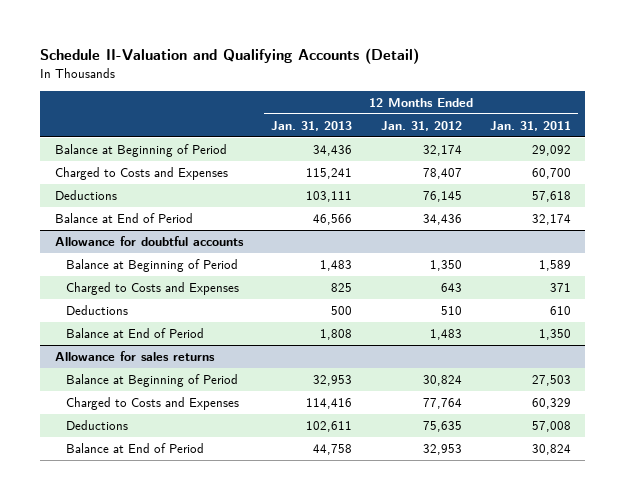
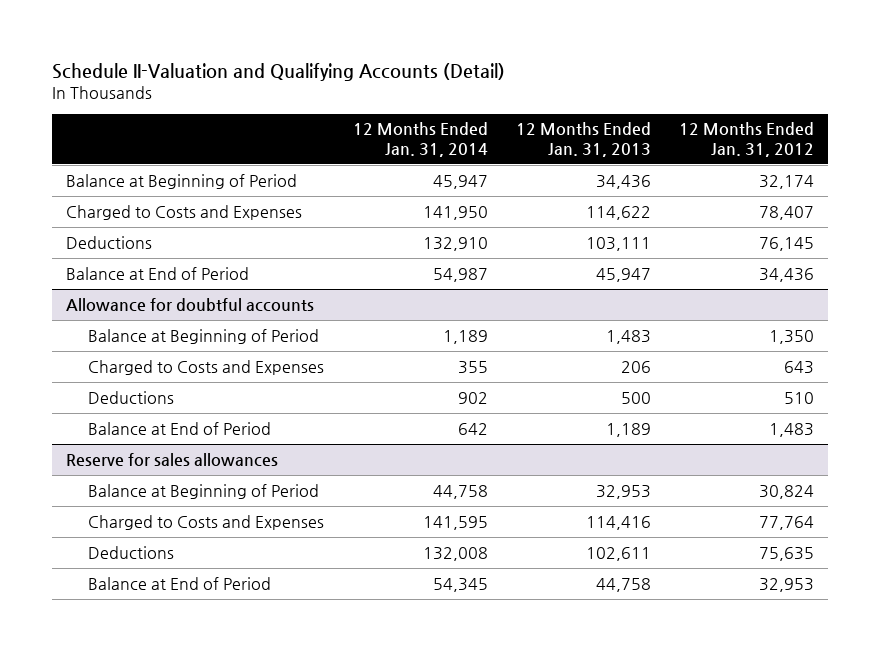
- | 12 Months Ended Jan. 31, 2013 | 12 Months Ended Jan. 31, 2012 | 12 Months Ended Jan. 31, 2011
+ | 12 Months Ended Jan. 31, 2014 | 12 Months Ended Jan. 31, 2013 | 12 Months Ended Jan. 31, 2012
- Charged to Costs and Expenses | 115,241 | 78,407 | 60,700
+ Charged to Costs and Expenses | 141,950 | 114,622 | 78,407
- Balance at End of Period | 46,566 | 34,436 | 32,174
+ Balance at End of Period | 54,987 | 45,947 | 34,436
@ Allowance for doubtful accounts
- Charged to Costs and Expenses | 825 | 643 | 371
+ Charged to Costs and Expenses | 355 | 206 | 643
- Balance at End of Period | 1,808 | 1,483 | 1,350
- Allowance for sales returns
@ Allowance for doubtful accounts
+ Balance at End of Period | 642 | 1,189 | 1,483
+ Reserve for sales allowances

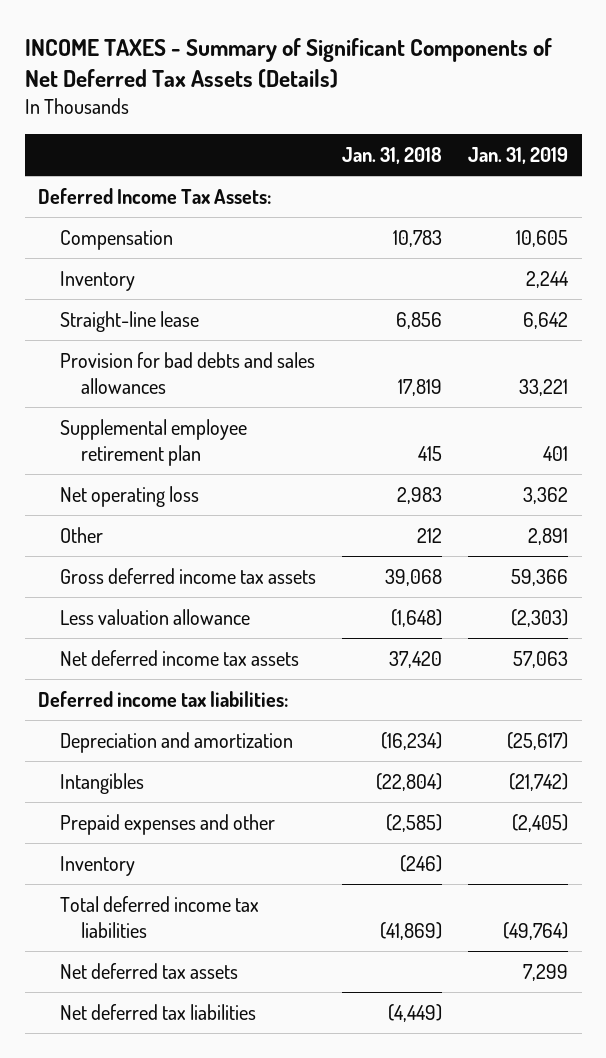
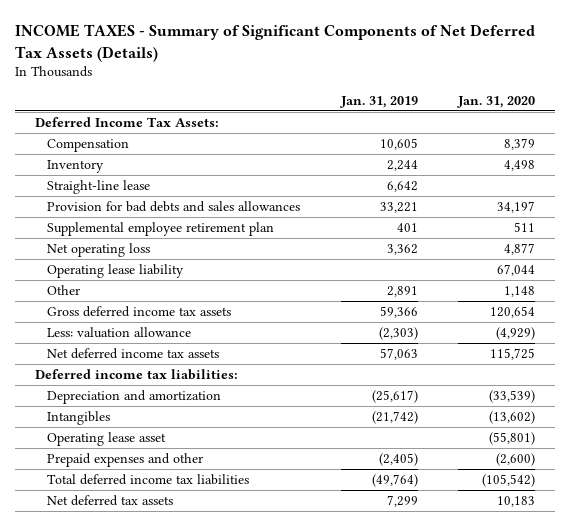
- | Jan. 31, 2018 | Jan. 31, 2019
+ | Jan. 31, 2019 | Jan. 31, 2020
+ Operating lease liability | | 67,044
- Less valuation allowance | (1,648) | (2,303)
+ Less: valuation allowance | (2,303) | (4,929)
+ Operating lease asset | | (55,801)
- Inventory | (246) |
- Net deferred tax liabilities | (4,449) |

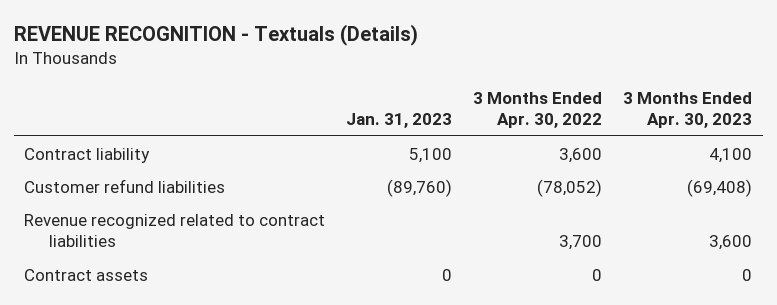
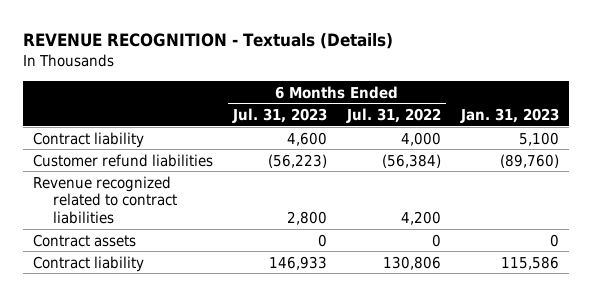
- | Jan. 31, 2023 | 3 Months Ended Apr. 30, 2022 | 3 Months Ended Apr. 30, 2023
+ | 6 Months Ended Jul. 31, 2023 | 6 Months Ended Jul. 31, 2022 | Jan. 31, 2023
+ Contract liability | 146,933 | 130,806 | 115,586

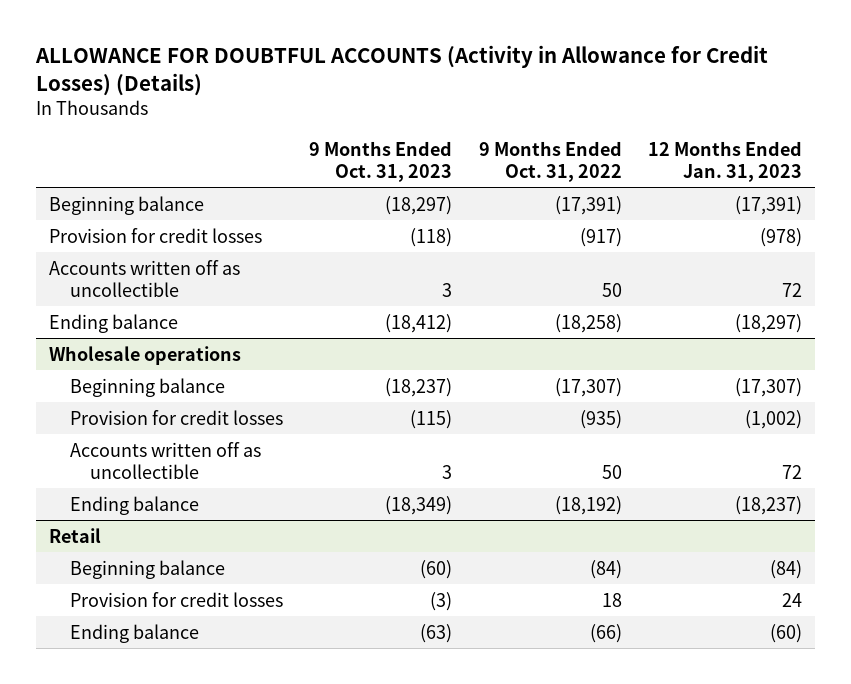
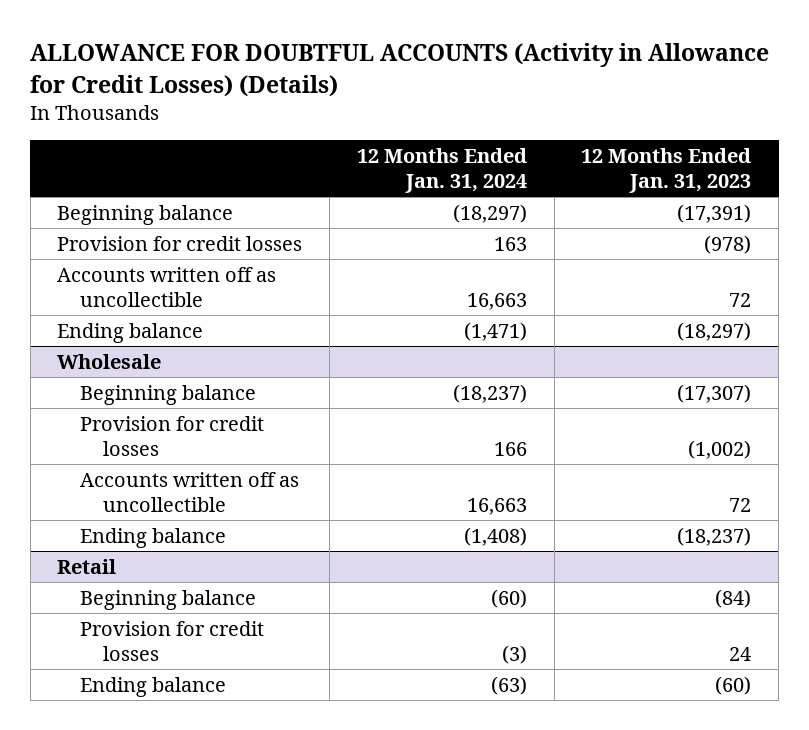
- | 9 Months Ended Oct. 31, 2023 | 9 Months Ended Oct. 31, 2022 | 12 Months Ended Jan. 31, 2023
+ | 12 Months Ended Jan. 31, 2024 | 12 Months Ended Jan. 31, 2023
- Wholesale operations
+ Wholesale

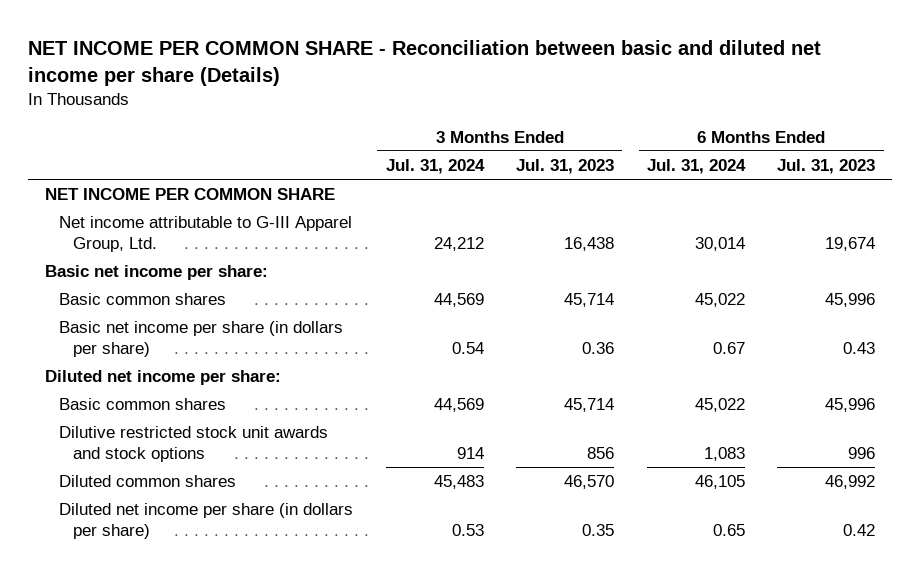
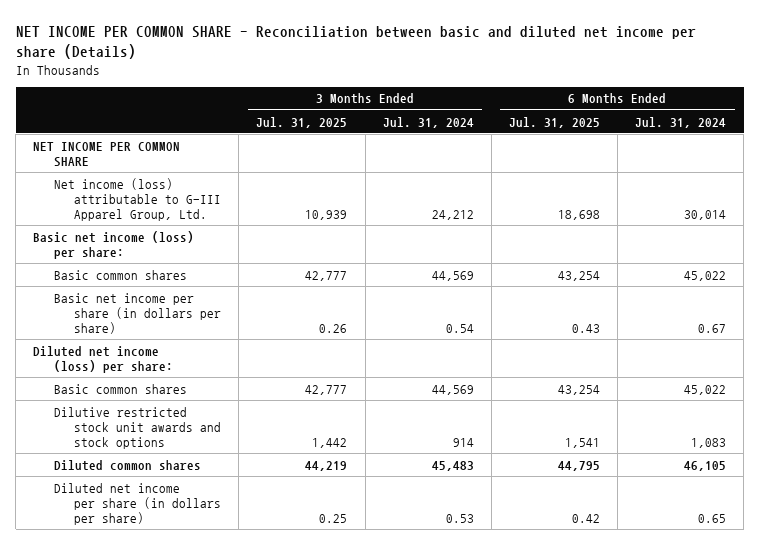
- | 3 Months Ended Jul. 31, 2024 | 3 Months Ended Jul. 31, 2023 | 6 Months Ended Jul. 31, 2024 | 6 Months Ended Jul. 31, 2023
+ | 3 Months Ended Jul. 31, 2025 | 3 Months Ended Jul. 31, 2024 | 6 Months Ended Jul. 31, 2025 | 6 Months Ended Jul. 31, 2024
- Net income attributable to G-III Apparel Group, Ltd. | 24,212 | 16,438 | 30,014 | 19,674
- Basic net income per share:
+ Net income (loss) attributable to G-III Apparel Group, Ltd. | 10,939 | 24,212 | 18,698 | 30,014
+ Basic net income (loss) per share:
- Diluted net income per share:
+ Diluted net income (loss) per share:

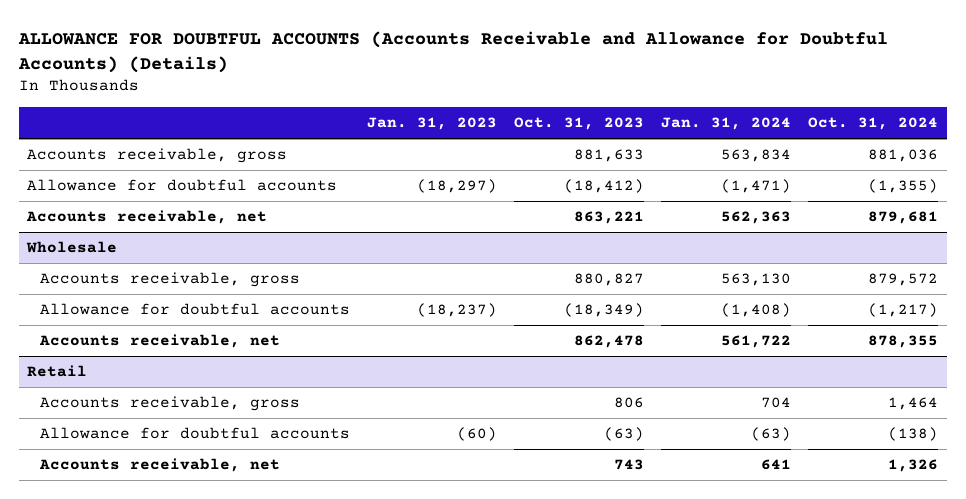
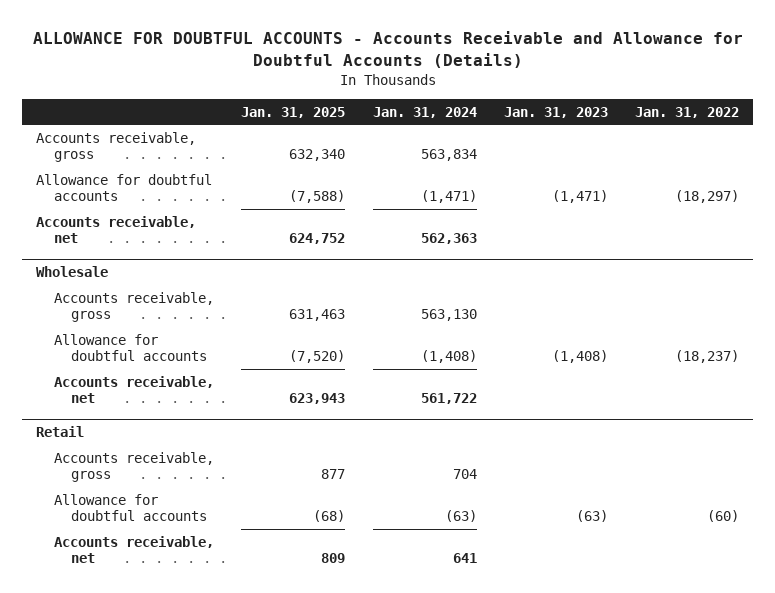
- ALLOWANCE FOR DOUBTFUL ACCOUNTS (Accounts Receivable and Allowance for Doubtful Accounts) (Details)
+ ALLOWANCE FOR DOUBTFUL ACCOUNTS - Accounts Receivable and Allowance for Doubtful Accounts (Details)
- | Jan. 31, 2023 | Oct. 31, 2023 | Jan. 31, 2024 | Oct. 31, 2024
+ | Jan. 31, 2025 | Jan. 31, 2024 | Jan. 31, 2023 | Jan. 31, 2022
- Allowance for doubtful accounts | (18,297) | (18,412) | (1,471) | (1,355)
+ Allowance for doubtful accounts | (7,588) | (1,471) | (1,471) | (18,297)
@ Wholesale
- Allowance for doubtful accounts | (18,237) | (18,349) | (1,408) | (1,217)
+ Allowance for doubtful accounts | (7,520) | (1,408) | (1,408) | (18,237)
@ Retail
- Allowance for doubtful accounts | (60) | (63) | (63) | (138)
+ Allowance for doubtful accounts | (68) | (63) | (63) | (60)

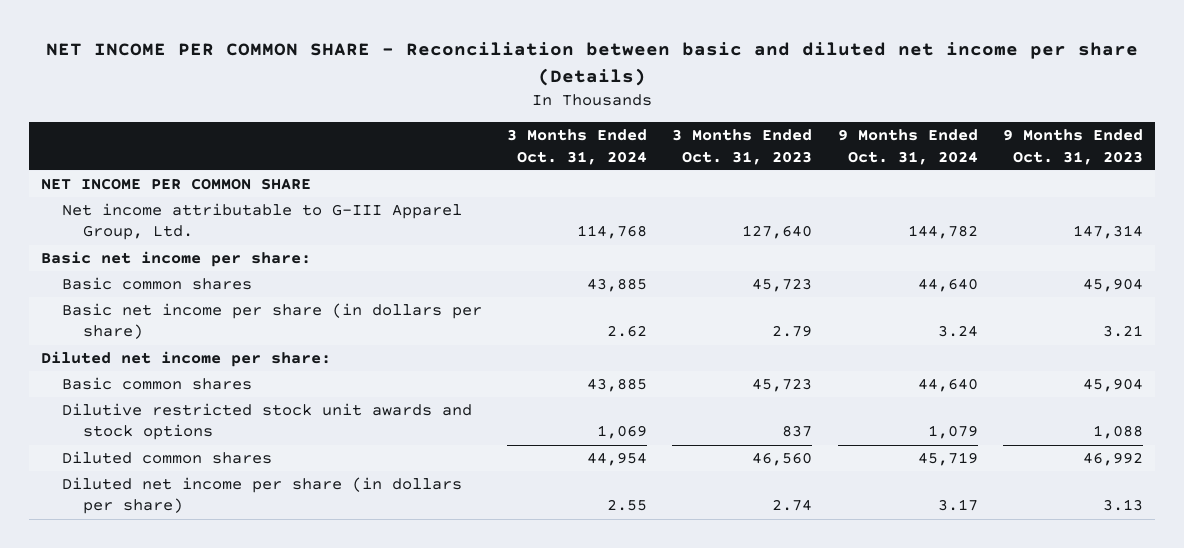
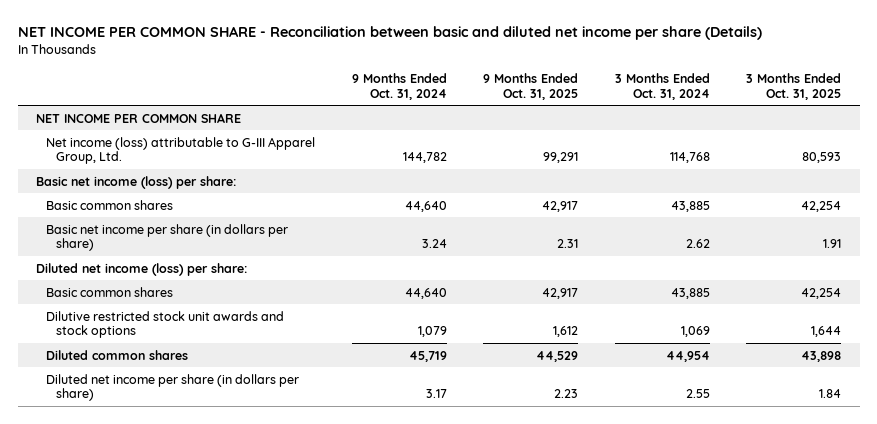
- | 3 Months Ended Oct. 31, 2024 | 3 Months Ended Oct. 31, 2023 | 9 Months Ended Oct. 31, 2024 | 9 Months Ended Oct. 31, 2023
+ | 9 Months Ended Oct. 31, 2024 | 9 Months Ended Oct. 31, 2025 | 3 Months Ended Oct. 31, 2024 | 3 Months Ended Oct. 31, 2025
- Net income attributable to G-III Apparel Group, Ltd. | 114,768 | 127,640 | 144,782 | 147,314
- Basic net income per share:
+ Net income (loss) attributable to G-III Apparel Group, Ltd. | 144,782 | 99,291 | 114,768 | 80,593
+ Basic net income (loss) per share:
- Diluted net income per share:
+ Diluted net income (loss) per share:

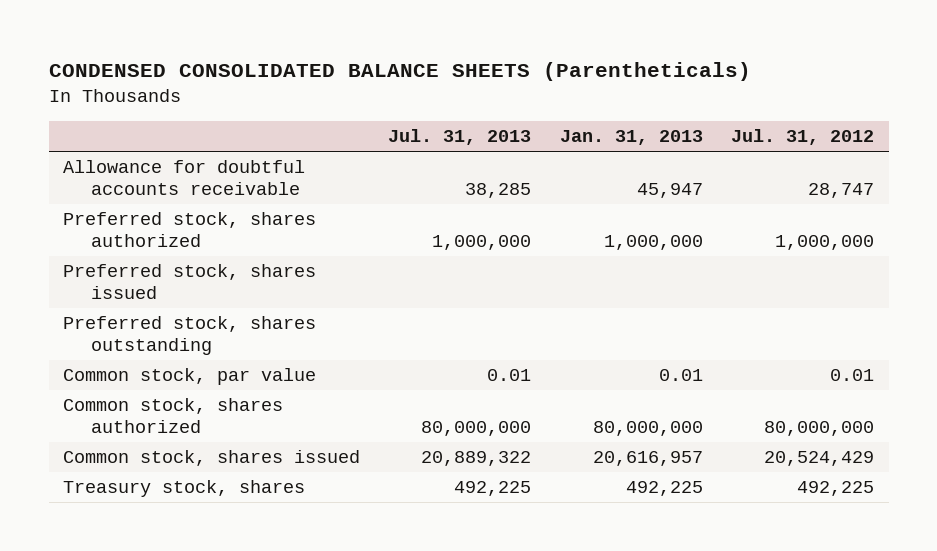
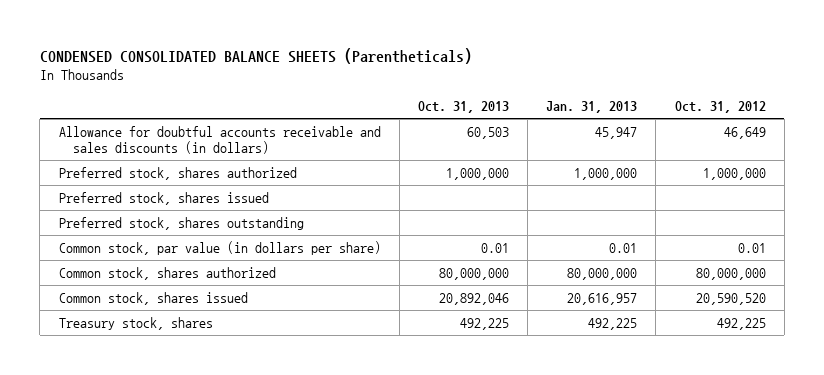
- | Jul. 31, 2013 | Jan. 31, 2013 | Jul. 31, 2012
+ | Oct. 31, 2013 | Jan. 31, 2013 | Oct. 31, 2012
- Allowance for doubtful accounts receivable | 38,285 | 45,947 | 28,747
+ Allowance for doubtful accounts receivable and sales discounts (in dollars) | 60,503 | 45,947 | 46,649
- Common stock, par value | 0.01 | 0.01 | 0.01
+ Common stock, par value (in dollars per share) | 0.01 | 0.01 | 0.01

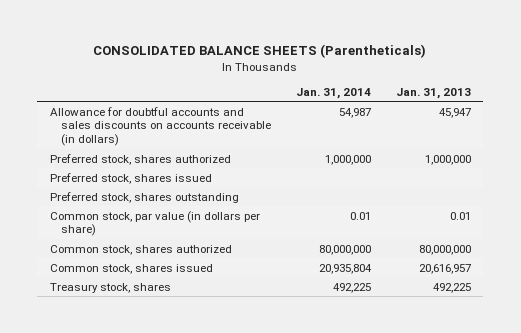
- CONDENSED CONSOLIDATED BALANCE SHEETS (Parentheticals)
+ CONSOLIDATED BALANCE SHEETS (Parentheticals)
- | Oct. 31, 2013 | Jan. 31, 2013 | Oct. 31, 2012
+ | Jan. 31, 2014 | Jan. 31, 2013
- Allowance for doubtful accounts receivable and sales discounts (in dollars) | 60,503 | 45,947 | 46,649
+ Allowance for doubtful accounts and sales discounts on accounts receivable (in dollars) | 54,987 | 45,947

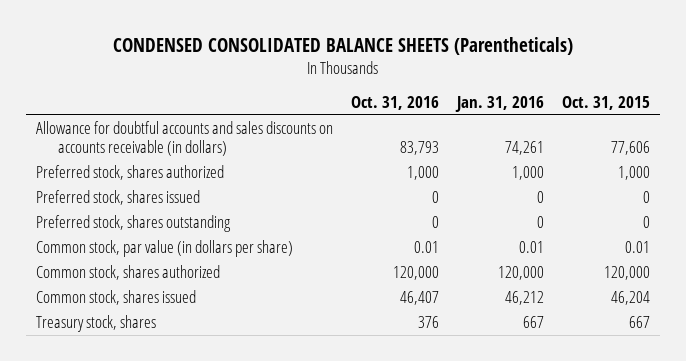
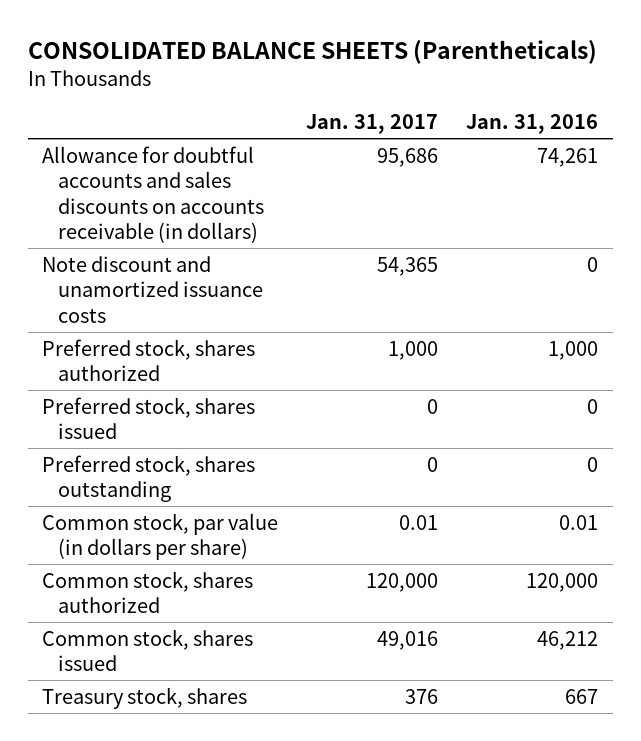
- CONDENSED CONSOLIDATED BALANCE SHEETS (Parentheticals)
+ CONSOLIDATED BALANCE SHEETS (Parentheticals)
- | Oct. 31, 2016 | Jan. 31, 2016 | Oct. 31, 2015
+ | Jan. 31, 2017 | Jan. 31, 2016
+ Note discount and unamortized issuance costs | 54,365 | 0

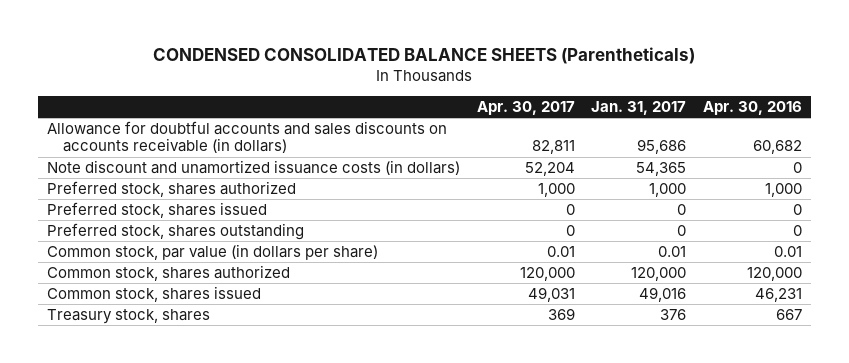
- CONSOLIDATED BALANCE SHEETS (Parentheticals)
+ CONDENSED CONSOLIDATED BALANCE SHEETS (Parentheticals)
- | Jan. 31, 2017 | Jan. 31, 2016
+ | Apr. 30, 2017 | Jan. 31, 2017 | Apr. 30, 2016
- Note discount and unamortized issuance costs | 54,365 | 0
+ Note discount and unamortized issuance costs (in dollars) | 52,204 | 54,365 | 0

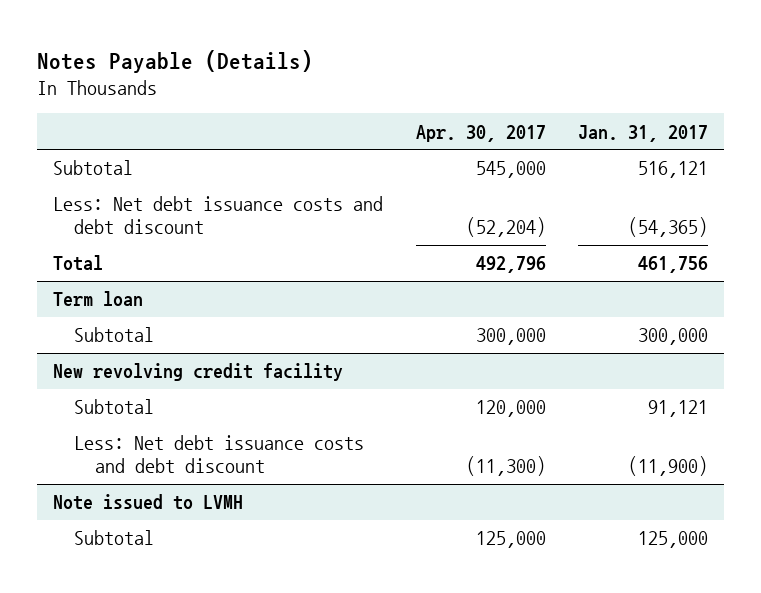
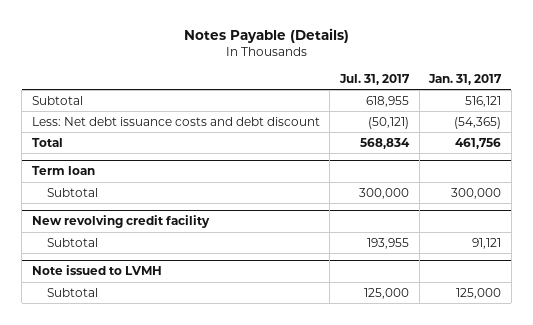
- | Apr. 30, 2017 | Jan. 31, 2017
+ | Jul. 31, 2017 | Jan. 31, 2017
@ New revolving credit facility
- Less: Net debt issuance costs and debt discount | (11,300) | (11,900)

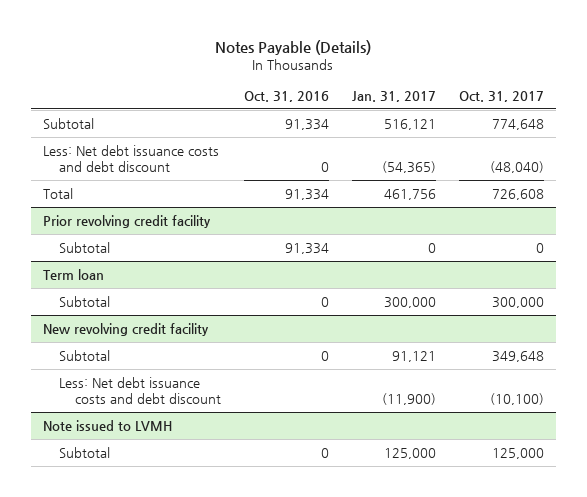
- | Jul. 31, 2017 | Jan. 31, 2017
+ | Oct. 31, 2016 | Jan. 31, 2017 | Oct. 31, 2017
+ Prior revolving credit facility
+ Subtotal | 91,334 | 0 | 0
@ New revolving credit facility
+ Less: Net debt issuance costs and debt discount | | (11,900) | (10,100)

